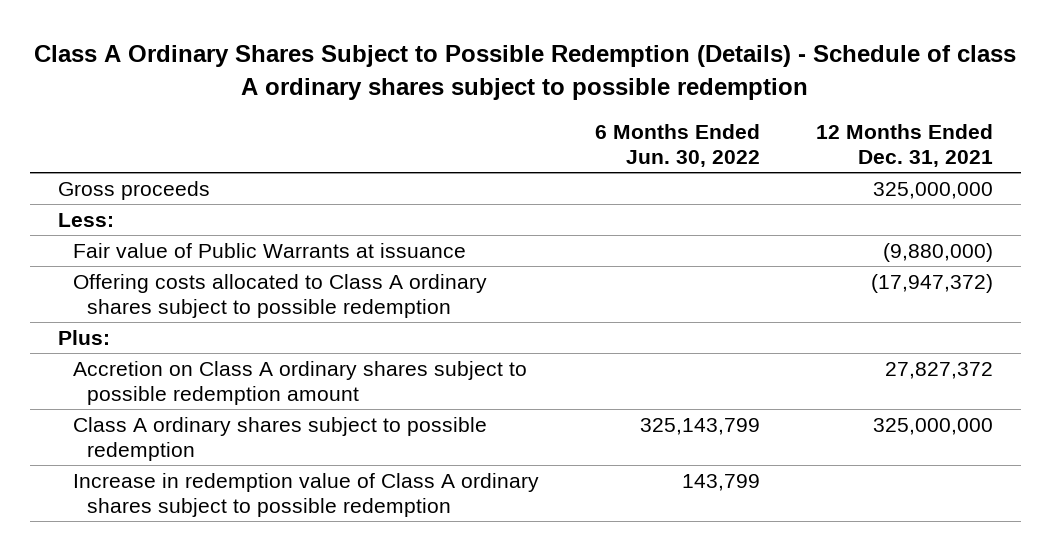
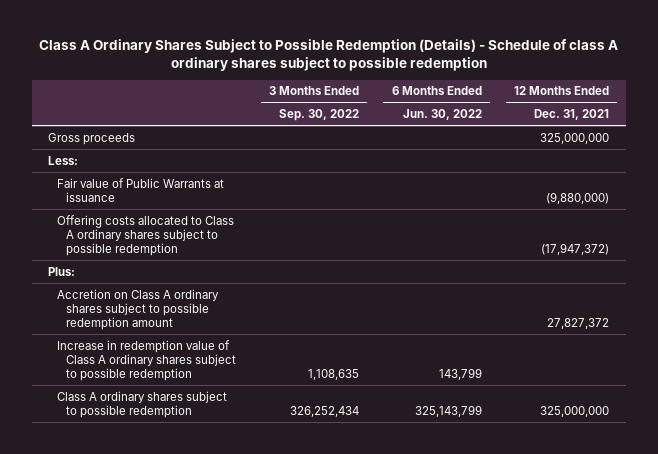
- | 6 Months Ended Jun. 30, 2022 | 12 Months Ended Dec. 31, 2021
+ | 3 Months Ended Sep. 30, 2022 | 6 Months Ended Jun. 30, 2022 | 12 Months Ended Dec. 31, 2021
moved down: Class A ordinary shares subject to possible redemption | 326,252,434 | 325,143,799 | 325,000,000

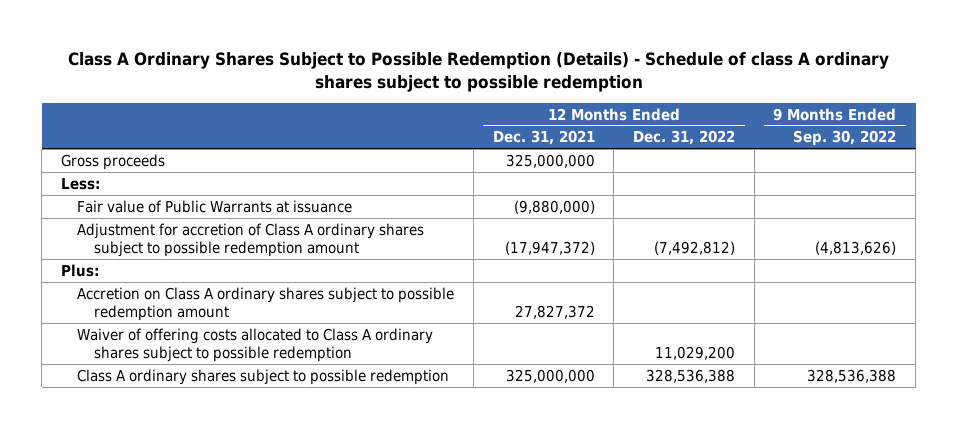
- | 3 Months Ended Sep. 30, 2022 | 6 Months Ended Jun. 30, 2022 | 12 Months Ended Dec. 31, 2021
+ | 12 Months Ended Dec. 31, 2021 | 12 Months Ended Dec. 31, 2022 | 9 Months Ended Sep. 30, 2022
- Offering costs allocated to Class A ordinary shares subject to possible redemption | | | (17,947,372)
+ Adjustment for accretion of Class A ordinary shares subject to possible redemption amount | (17,947,372) | (7,492,812) | (4,813,626)
- Increase in redemption value of Class A ordinary shares subject to possible redemption | 1,108,635 | 143,799 |
+ Waiver of offering costs allocated to Class A ordinary shares subject to possible redemption | | 11,029,200 |

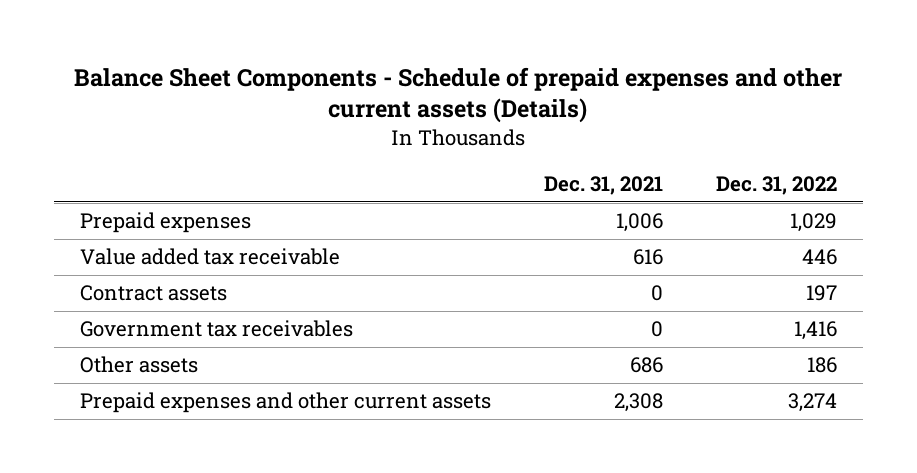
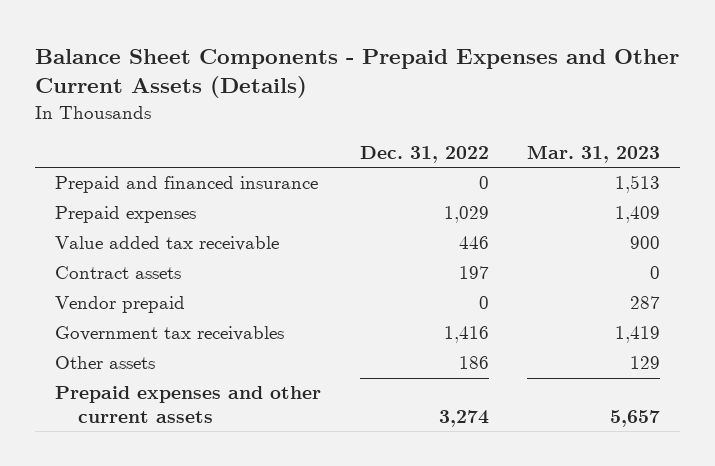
- Balance Sheet Components - Schedule of prepaid expenses and other current assets (Details)
+ Balance Sheet Components - Prepaid Expenses and Other Current Assets (Details)
- | Dec. 31, 2021 | Dec. 31, 2022
+ | Dec. 31, 2022 | Mar. 31, 2023
+ Prepaid and financed insurance | 0 | 1,513
+ Vendor prepaid | 0 | 287

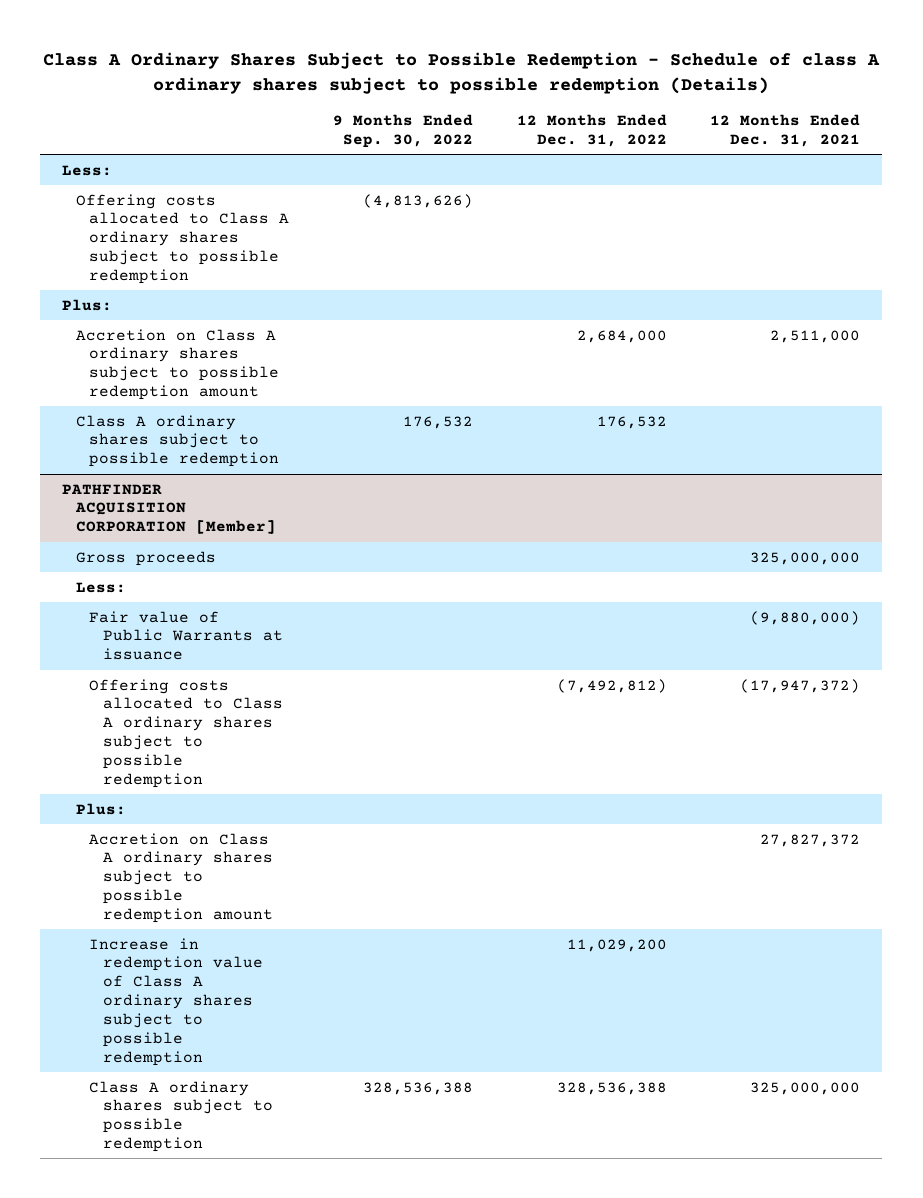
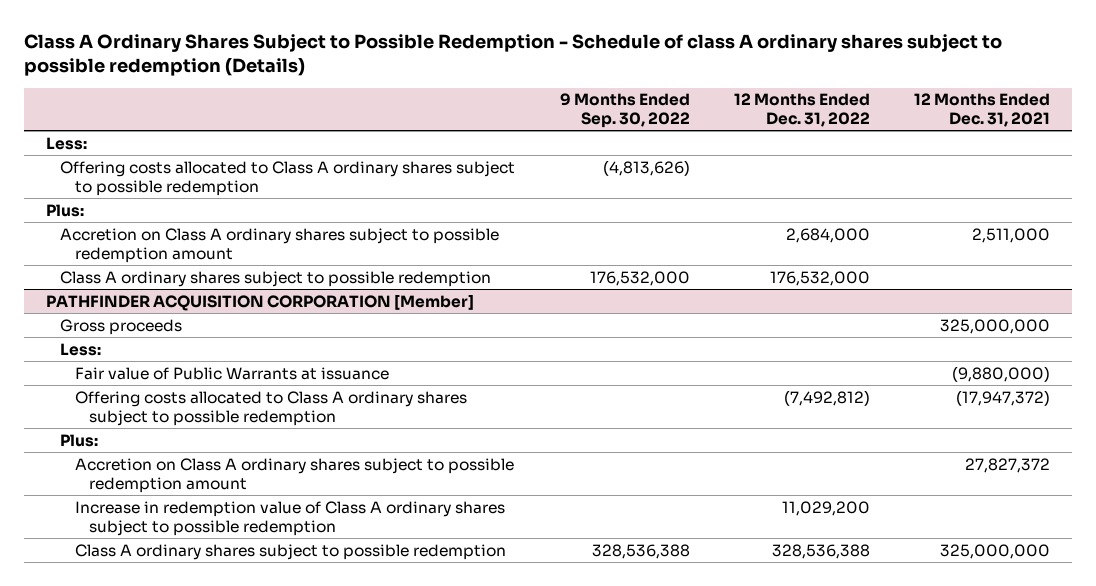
- Class A ordinary shares subject to possible redemption | 176,532 | 176,532 |
+ Class A ordinary shares subject to possible redemption | 176,532,000 | 176,532,000 |

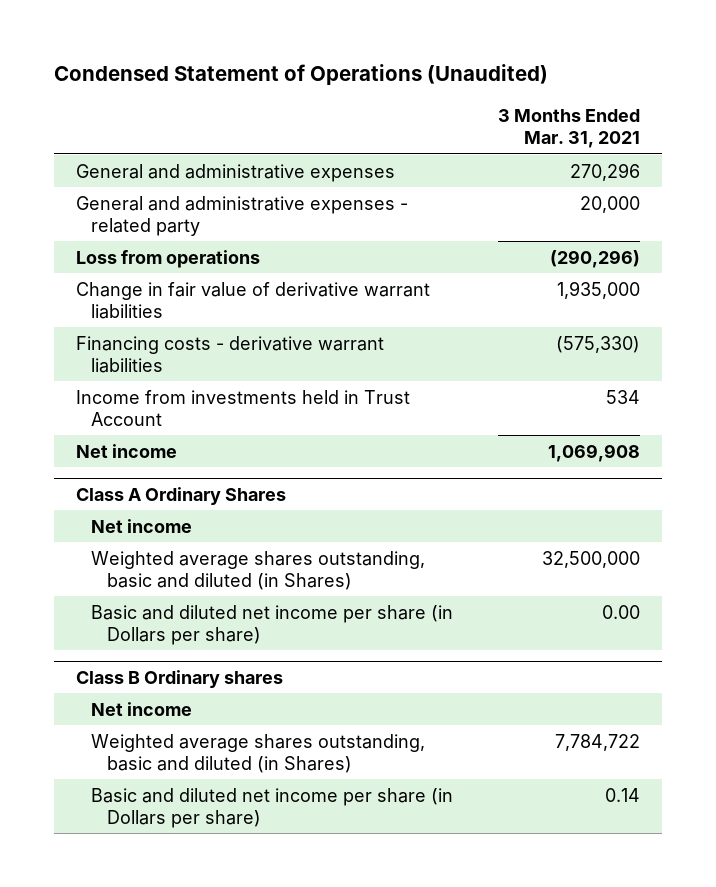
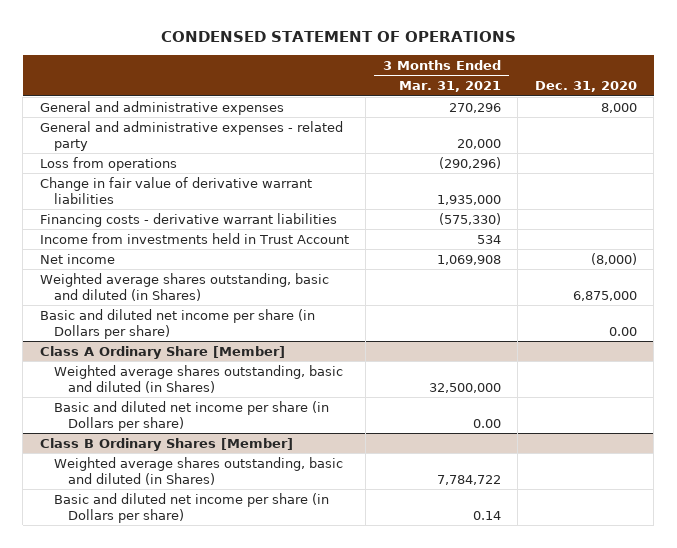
- Condensed Statement of Operations (Unaudited)
+ CONDENSED STATEMENT OF OPERATIONS
- | 3 Months Ended Mar. 31, 2021
+ | 3 Months Ended Mar. 31, 2021 | Dec. 31, 2020
- Class A Ordinary Shares
- Net income
+ Weighted average shares outstanding, basic and diluted (in Shares) | | 6,875,000
+ Basic and diluted net income per share (in Dollars per share) | | 0.00
+ Class A Ordinary Share [Member]
- Class B Ordinary shares
- Net income
+ Class B Ordinary Shares [Member]

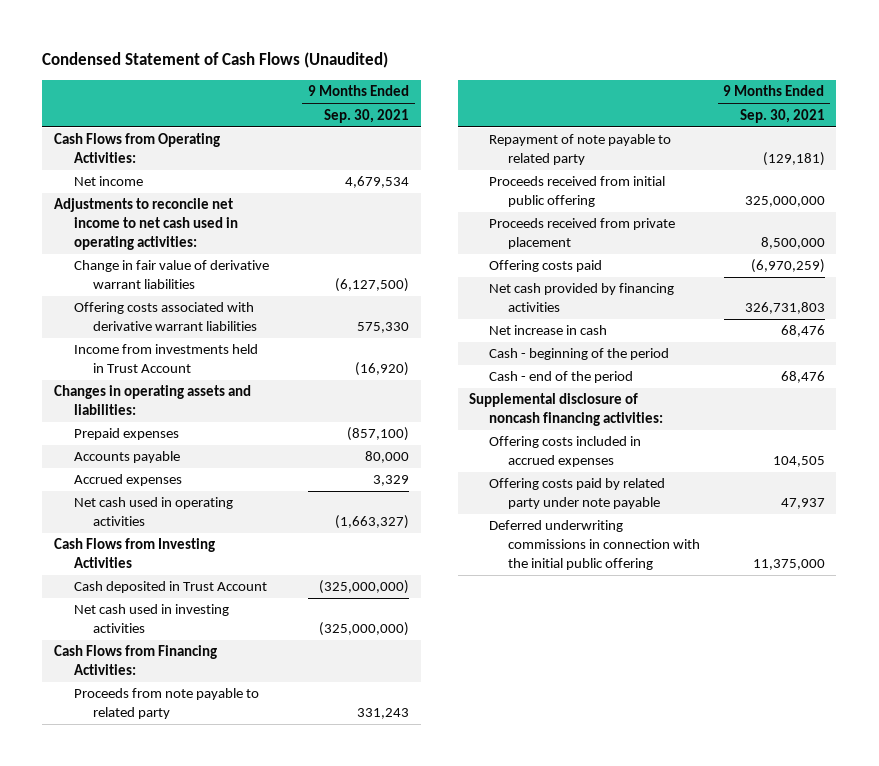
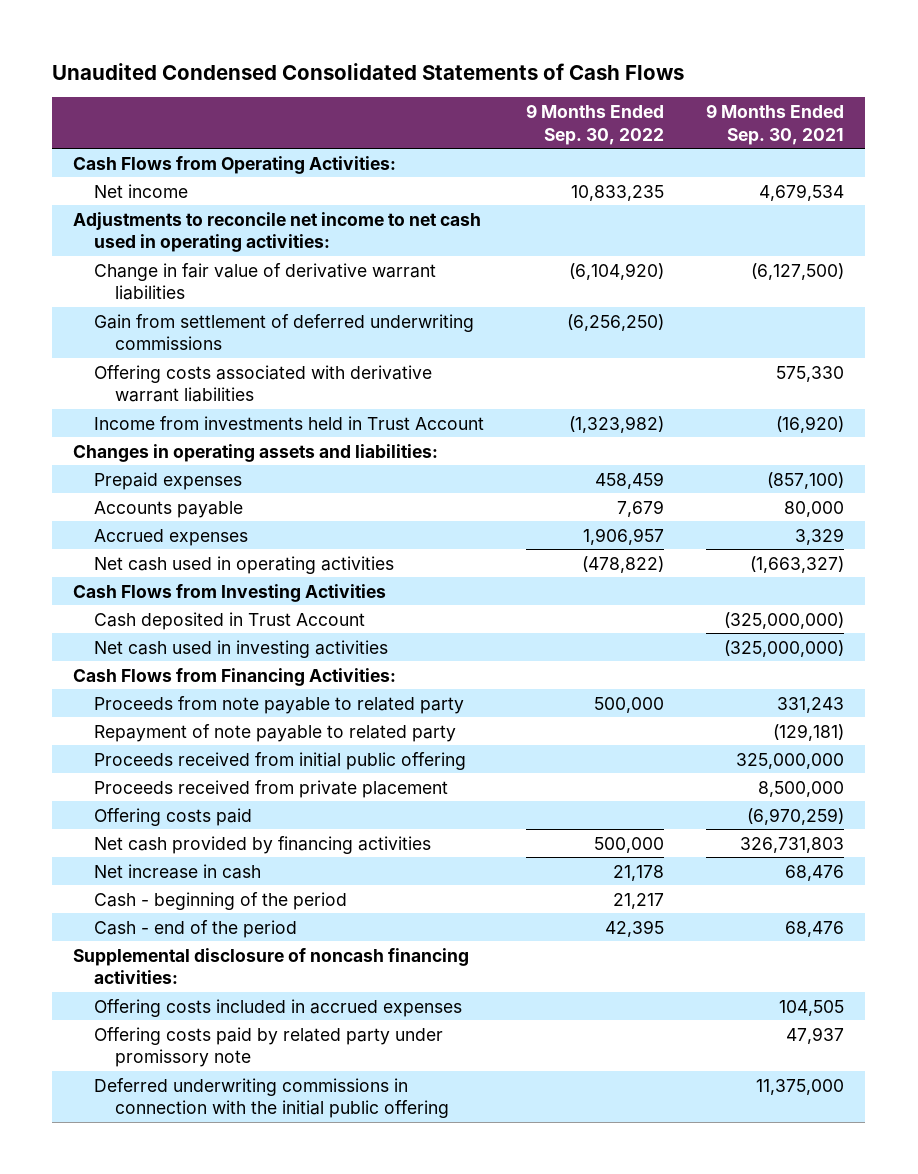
- Condensed Statement of Cash Flows (Unaudited)
+ Unaudited Condensed Consolidated Statements of Cash Flows
- | 9 Months Ended Sep. 30, 2021
+ | 9 Months Ended Sep. 30, 2022 | 9 Months Ended Sep. 30, 2021
+ Gain from settlement of deferred underwriting commissions | (6,256,250) |
- Offering costs paid by related party under note payable | 47,937
+ Offering costs paid by related party under promissory note | | 47,937

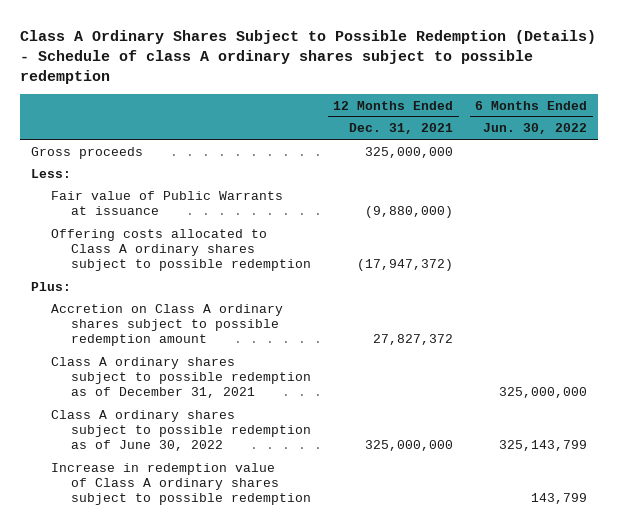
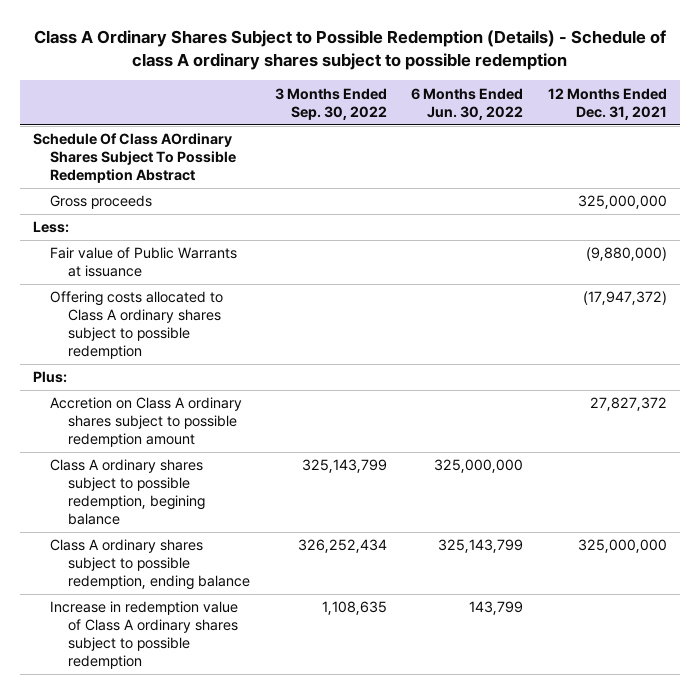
- | 12 Months Ended Dec. 31, 2021 | 6 Months Ended Jun. 30, 2022
+ | 3 Months Ended Sep. 30, 2022 | 6 Months Ended Jun. 30, 2022 | 12 Months Ended Dec. 31, 2021
+ Schedule Of Class AOrdinary Shares Subject To Possible Redemption Abstract
- Class A ordinary shares subject to possible redemption as of December 31, 2021 | | 325,000,000
- Class A ordinary shares subject to possible redemption as of June 30, 2022 | 325,000,000 | 325,143,799
+ Class A ordinary shares subject to possible redemption, begining balance | 325,143,799 | 325,000,000 |
+ Class A ordinary shares subject to possible redemption, ending balance | 326,252,434 | 325,143,799 | 325,000,000

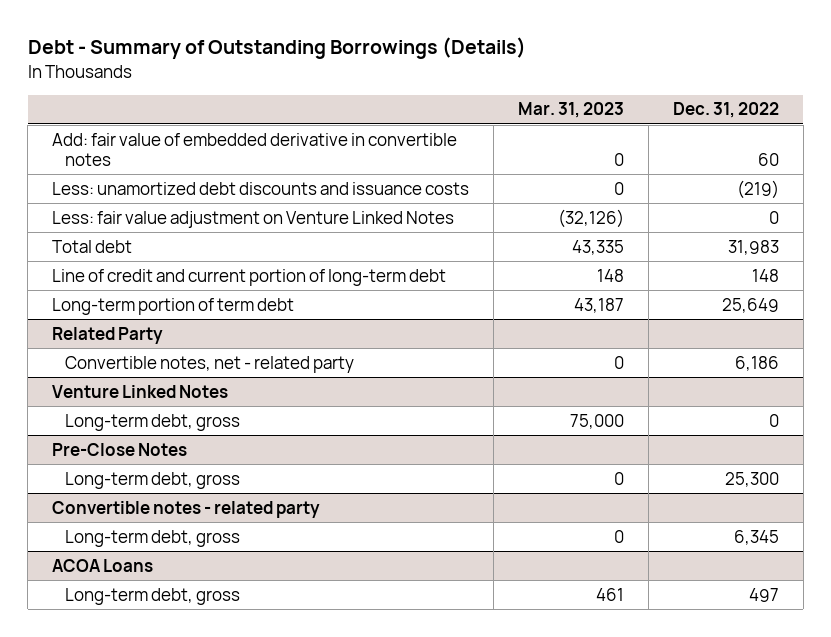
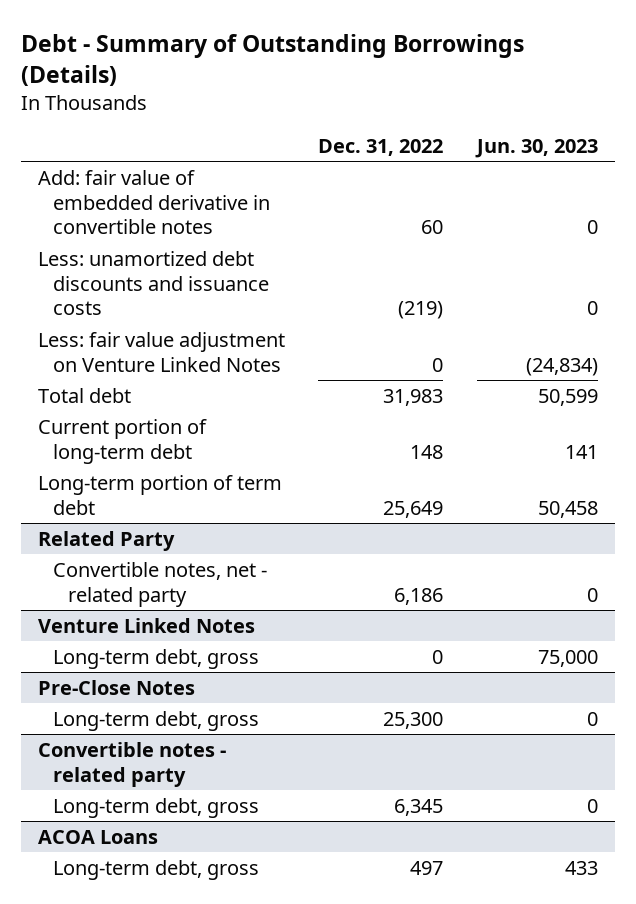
- | Mar. 31, 2023 | Dec. 31, 2022
+ | Dec. 31, 2022 | Jun. 30, 2023
- Line of credit and current portion of long-term debt | 148 | 148
+ Current portion of long-term debt | 148 | 141

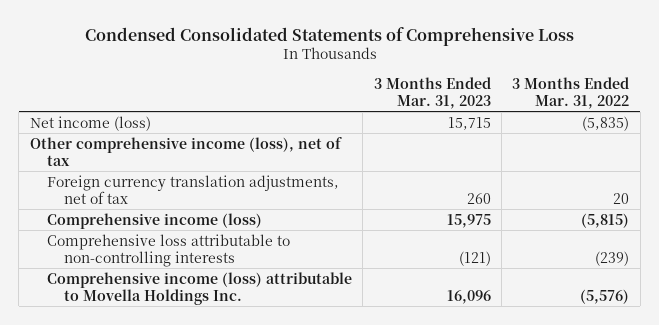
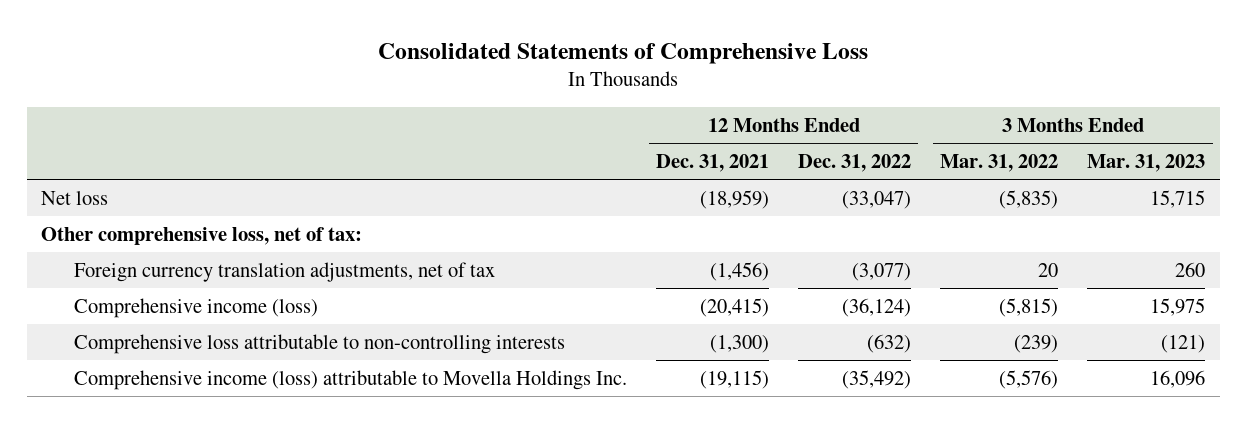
- Condensed Consolidated Statements of Comprehensive Loss
+ Consolidated Statements of Comprehensive Loss
- | 3 Months Ended Mar. 31, 2023 | 3 Months Ended Mar. 31, 2022
+ | 12 Months Ended Dec. 31, 2021 | 12 Months Ended Dec. 31, 2022 | 3 Months Ended Mar. 31, 2022 | 3 Months Ended Mar. 31, 2023
- Net income (loss) | 15,715 | (5,835)
- Other comprehensive income (loss), net of tax
+ Net loss | (18,959) | (33,047) | (5,835) | 15,715
+ Other comprehensive loss, net of tax:

